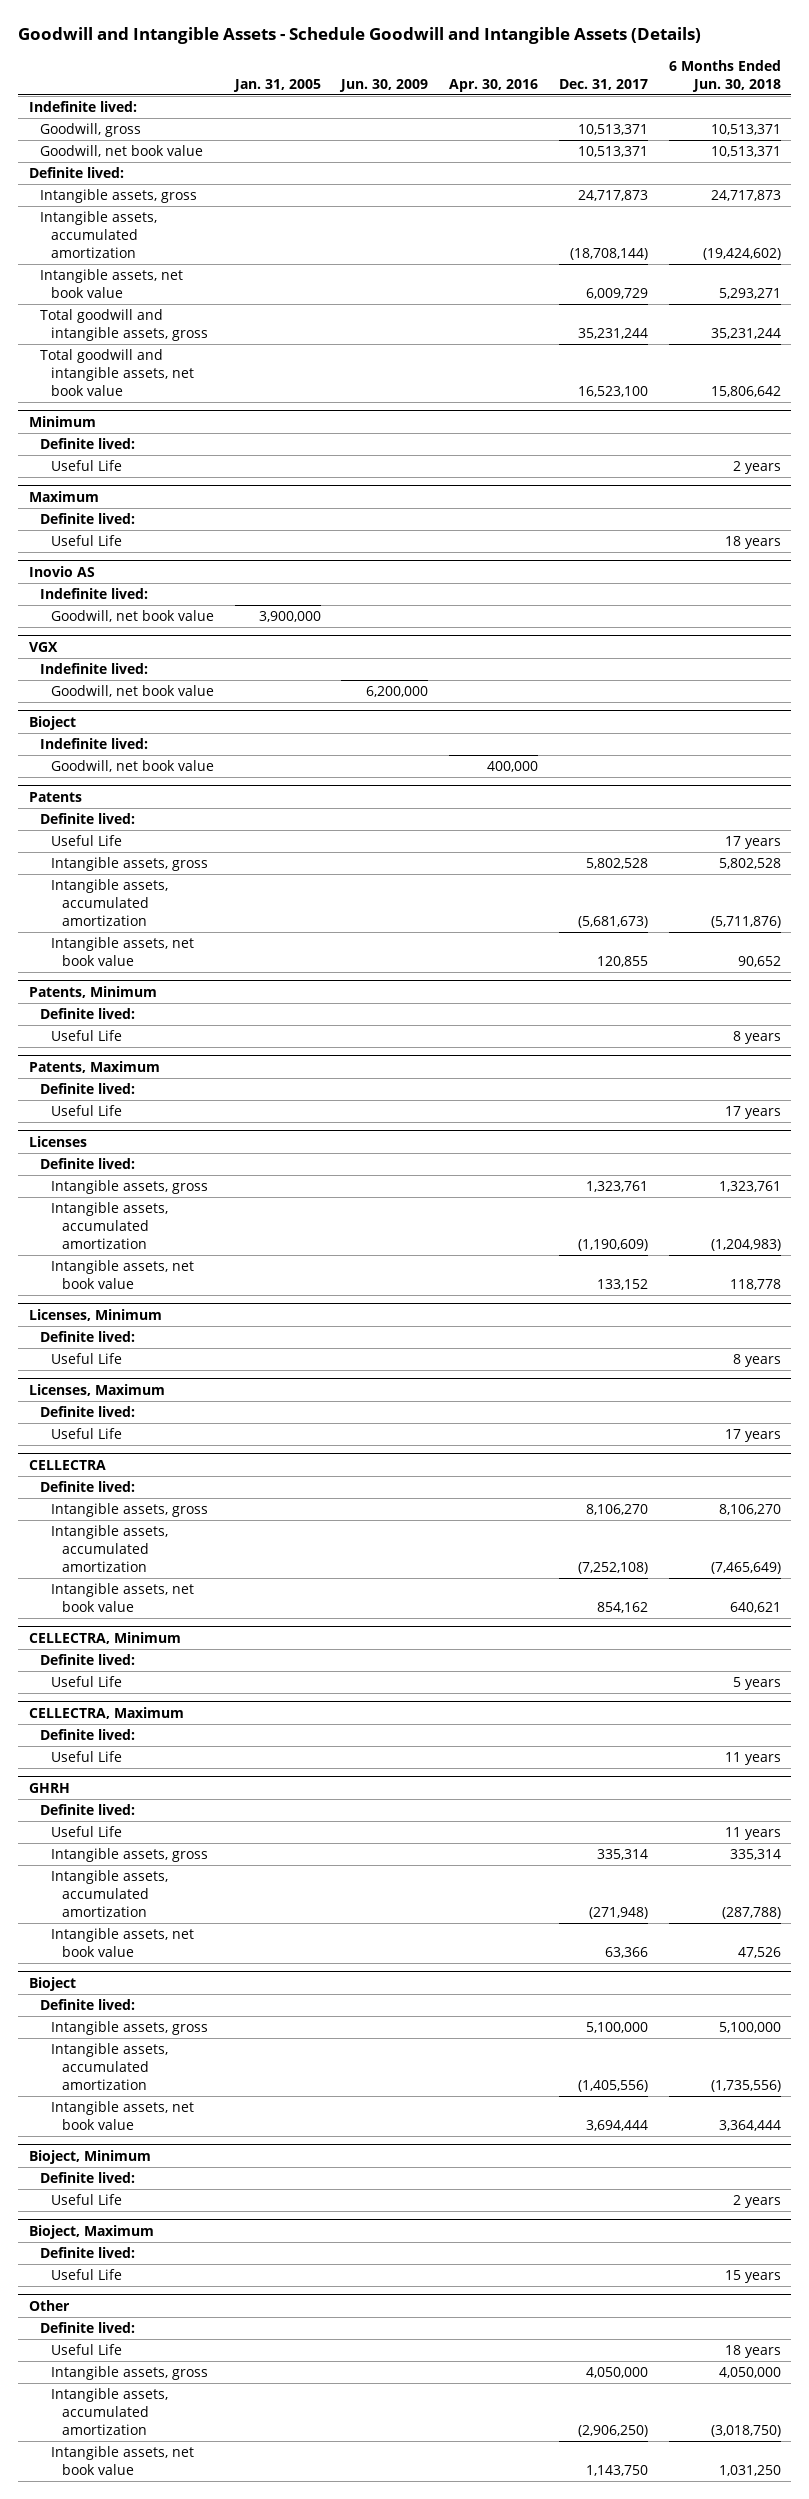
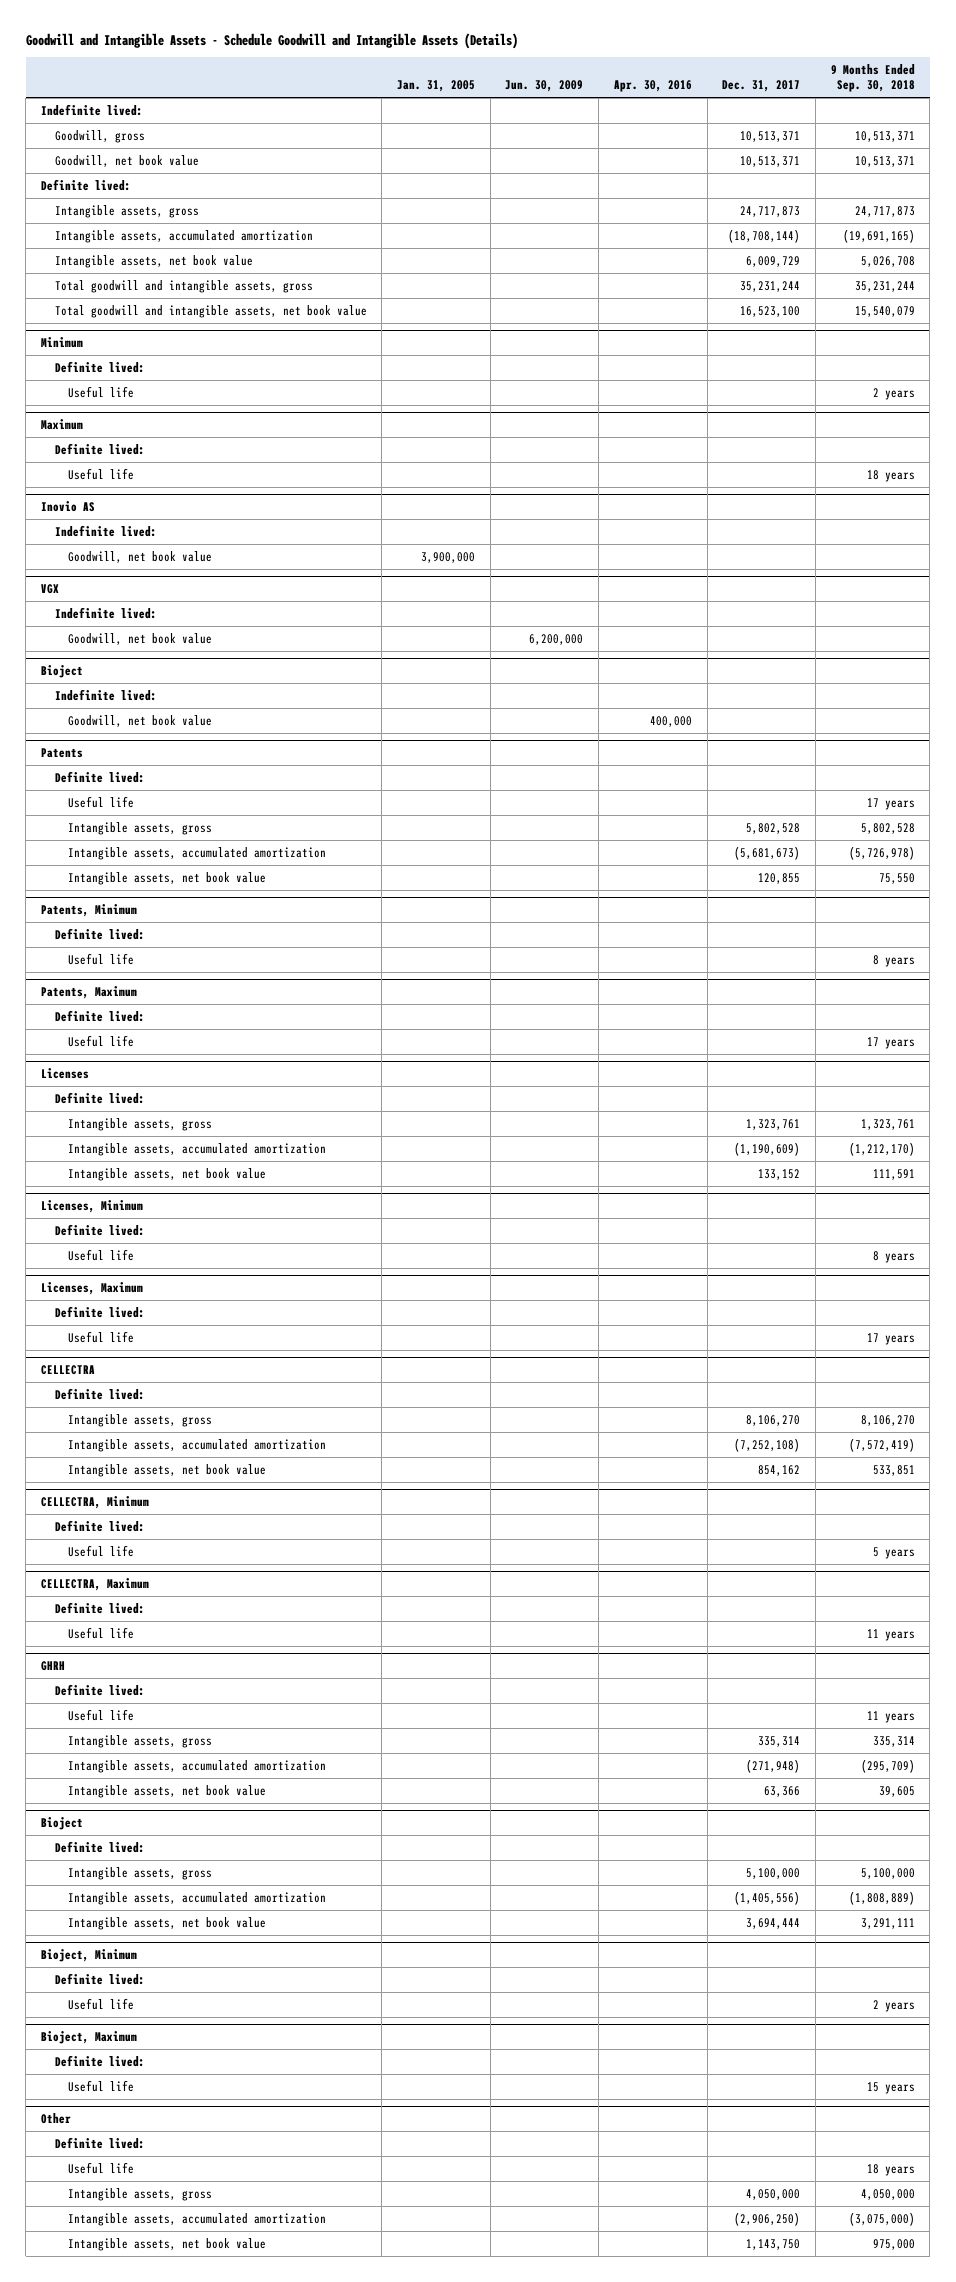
- | Jan. 31, 2005 | Jun. 30, 2009 | Apr. 30, 2016 | Dec. 31, 2017 | 6 Months Ended Jun. 30, 2018
+ | Jan. 31, 2005 | Jun. 30, 2009 | Apr. 30, 2016 | Dec. 31, 2017 | 9 Months Ended Sep. 30, 2018
@ Minimum
- Useful Life | | | | | 2 years
+ Useful life | | | | | 2 years
@ Maximum
- Useful Life | | | | | 18 years
+ Useful life | | | | | 18 years
@ Patents
- Useful Life | | | | | 17 years
+ Useful life | | | | | 17 years
@ Patents, Minimum
- Useful Life | | | | | 8 years
+ Useful life | | | | | 8 years
@ Patents, Maximum
- Useful Life | | | | | 17 years
+ Useful life | | | | | 17 years
@ Licenses, Minimum
- Useful Life | | | | | 8 years
+ Useful life | | | | | 8 years
@ Licenses, Maximum
- Useful Life | | | | | 17 years
+ Useful life | | | | | 17 years
@ CELLECTRA, Minimum
- Useful Life | | | | | 5 years
+ Useful life | | | | | 5 years
@ CELLECTRA, Maximum
- Useful Life | | | | | 11 years
+ Useful life | | | | | 11 years
@ GHRH
- Useful Life | | | | | 11 years
+ Useful life | | | | | 11 years
@ Bioject, Minimum
- Useful Life | | | | | 2 years
+ Useful life | | | | | 2 years
@ Bioject, Maximum
- Useful Life | | | | | 15 years
+ Useful life | | | | | 15 years
@ Other
- Useful Life | | | | | 18 years
+ Useful life | | | | | 18 years

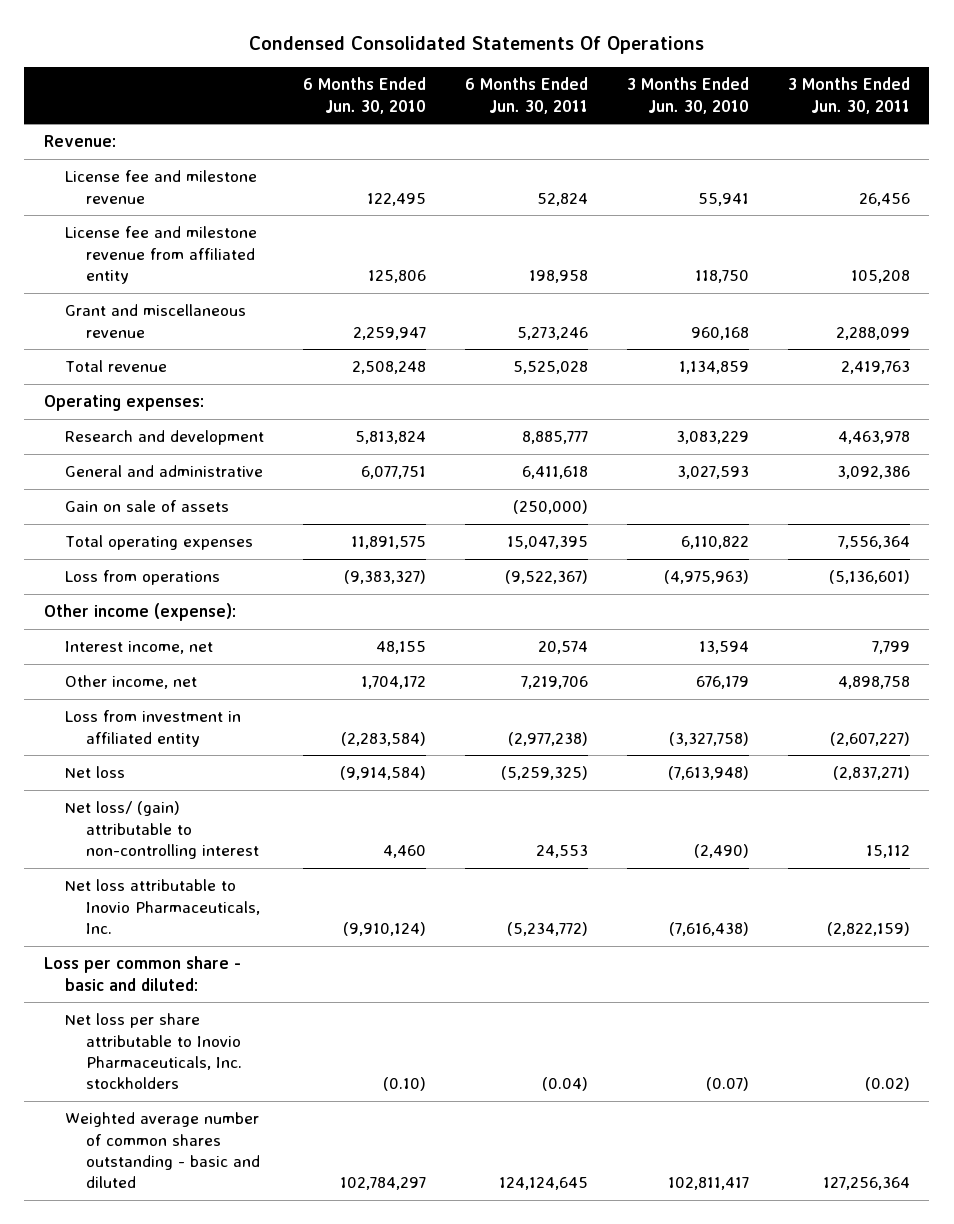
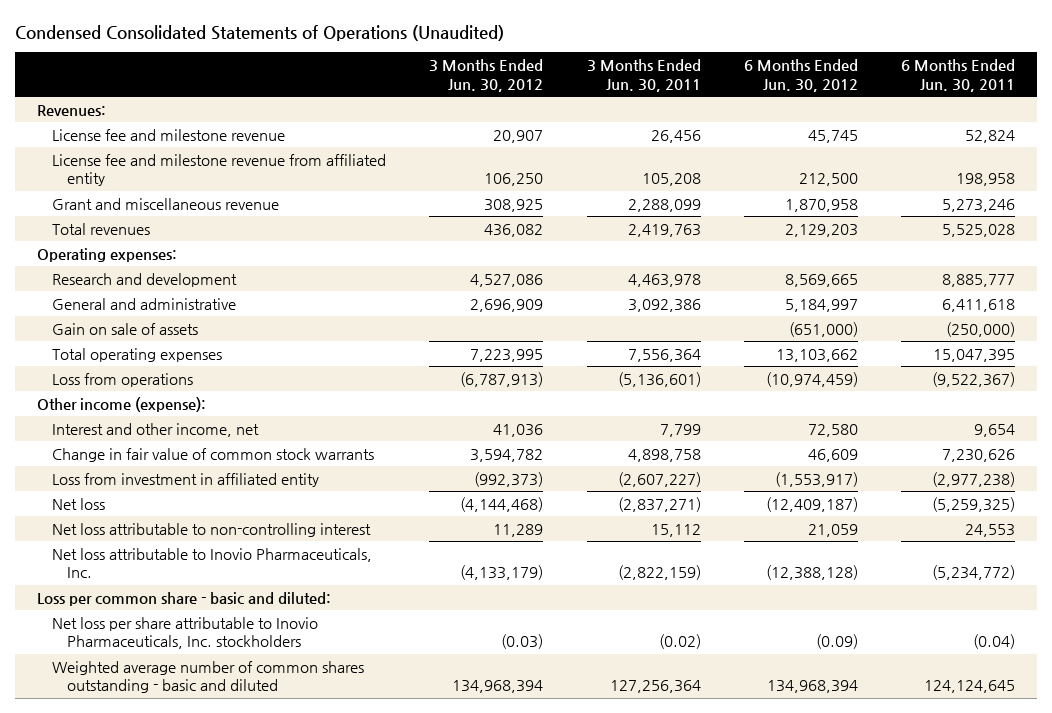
- Condensed Consolidated Statements Of Operations
+ Condensed Consolidated Statements of Operations (Unaudited)
- | 6 Months Ended Jun. 30, 2010 | 6 Months Ended Jun. 30, 2011 | 3 Months Ended Jun. 30, 2010 | 3 Months Ended Jun. 30, 2011
+ | 3 Months Ended Jun. 30, 2012 | 3 Months Ended Jun. 30, 2011 | 6 Months Ended Jun. 30, 2012 | 6 Months Ended Jun. 30, 2011
- Revenue:
+ Revenues:
- Total revenue | 2,508,248 | 5,525,028 | 1,134,859 | 2,419,763
+ Total revenues | 436,082 | 2,419,763 | 2,129,203 | 5,525,028
- Interest income, net | 48,155 | 20,574 | 13,594 | 7,799
- Other income, net | 1,704,172 | 7,219,706 | 676,179 | 4,898,758
+ Interest and other income, net | 41,036 | 7,799 | 72,580 | 9,654
+ Change in fair value of common stock warrants | 3,594,782 | 4,898,758 | 46,609 | 7,230,626
- Net loss/ (gain) attributable to non-controlling interest | 4,460 | 24,553 | (2,490) | 15,112
+ Net loss attributable to non-controlling interest | 11,289 | 15,112 | 21,059 | 24,553

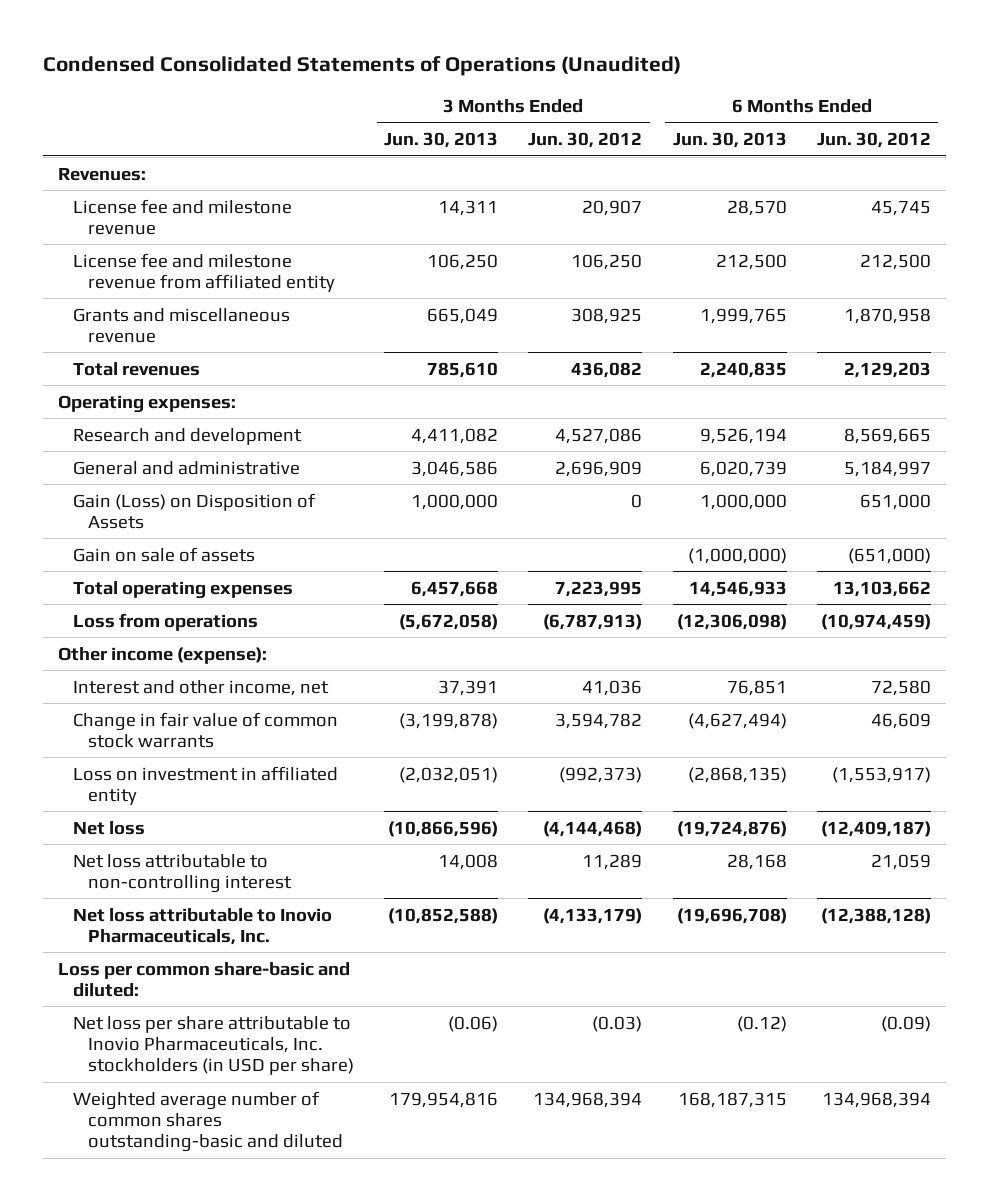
- | 3 Months Ended Jun. 30, 2012 | 3 Months Ended Jun. 30, 2011 | 6 Months Ended Jun. 30, 2012 | 6 Months Ended Jun. 30, 2011
+ | 3 Months Ended Jun. 30, 2013 | 3 Months Ended Jun. 30, 2012 | 6 Months Ended Jun. 30, 2013 | 6 Months Ended Jun. 30, 2012
- Grant and miscellaneous revenue | 308,925 | 2,288,099 | 1,870,958 | 5,273,246
+ Grants and miscellaneous revenue | 665,049 | 308,925 | 1,999,765 | 1,870,958
+ Gain (Loss) on Disposition of Assets | 1,000,000 | 0 | 1,000,000 | 651,000
- Loss from investment in affiliated entity | (992,373) | (2,607,227) | (1,553,917) | (2,977,238)
+ Loss on investment in affiliated entity | (2,032,051) | (992,373) | (2,868,135) | (1,553,917)
- Loss per common share - basic and diluted:
- Net loss per share attributable to Inovio Pharmaceuticals, Inc. stockholders | (0.03) | (0.02) | (0.09) | (0.04)
- Weighted average number of common shares outstanding - basic and diluted | 134,968,394 | 127,256,364 | 134,968,394 | 124,124,645
+ Loss per common share-basic and diluted:
+ Net loss per share attributable to Inovio Pharmaceuticals, Inc. stockholders (in USD per share) | (0.06) | (0.03) | (0.12) | (0.09)
+ Weighted average number of common shares outstanding-basic and diluted | 179,954,816 | 134,968,394 | 168,187,315 | 134,968,394

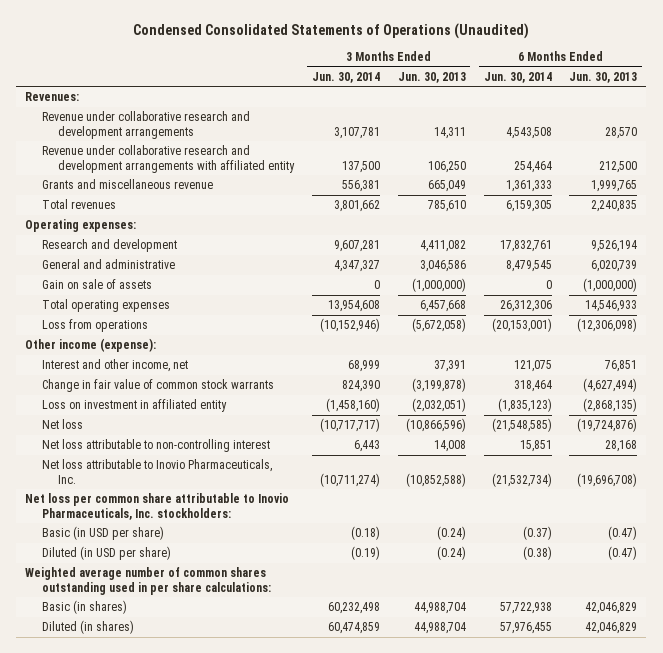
- | 3 Months Ended Jun. 30, 2013 | 3 Months Ended Jun. 30, 2012 | 6 Months Ended Jun. 30, 2013 | 6 Months Ended Jun. 30, 2012
+ | 3 Months Ended Jun. 30, 2014 | 3 Months Ended Jun. 30, 2013 | 6 Months Ended Jun. 30, 2014 | 6 Months Ended Jun. 30, 2013
- License fee and milestone revenue | 14,311 | 20,907 | 28,570 | 45,745
- License fee and milestone revenue from affiliated entity | 106,250 | 106,250 | 212,500 | 212,500
+ Revenue under collaborative research and development arrangements | 3,107,781 | 14,311 | 4,543,508 | 28,570
+ Revenue under collaborative research and development arrangements with affiliated entity | 137,500 | 106,250 | 254,464 | 212,500
- Gain (Loss) on Disposition of Assets | 1,000,000 | 0 | 1,000,000 | 651,000
- Gain on sale of assets | | | (1,000,000) | (651,000)
+ Gain on sale of assets | 0 | (1,000,000) | 0 | (1,000,000)
- Loss per common share-basic and diluted:
- Net loss per share attributable to Inovio Pharmaceuticals, Inc. stockholders (in USD per share) | (0.06) | (0.03) | (0.12) | (0.09)
- Weighted average number of common shares outstanding-basic and diluted | 179,954,816 | 134,968,394 | 168,187,315 | 134,968,394
+ Net loss per common share attributable to Inovio Pharmaceuticals, Inc. stockholders:
+ Basic (in USD per share) | (0.18) | (0.24) | (0.37) | (0.47)
+ Diluted (in USD per share) | (0.19) | (0.24) | (0.38) | (0.47)
+ Weighted average number of common shares outstanding used in per share calculations:
+ Basic (in shares) | 60,232,498 | 44,988,704 | 57,722,938 | 42,046,829
+ Diluted (in shares) | 60,474,859 | 44,988,704 | 57,976,455 | 42,046,829

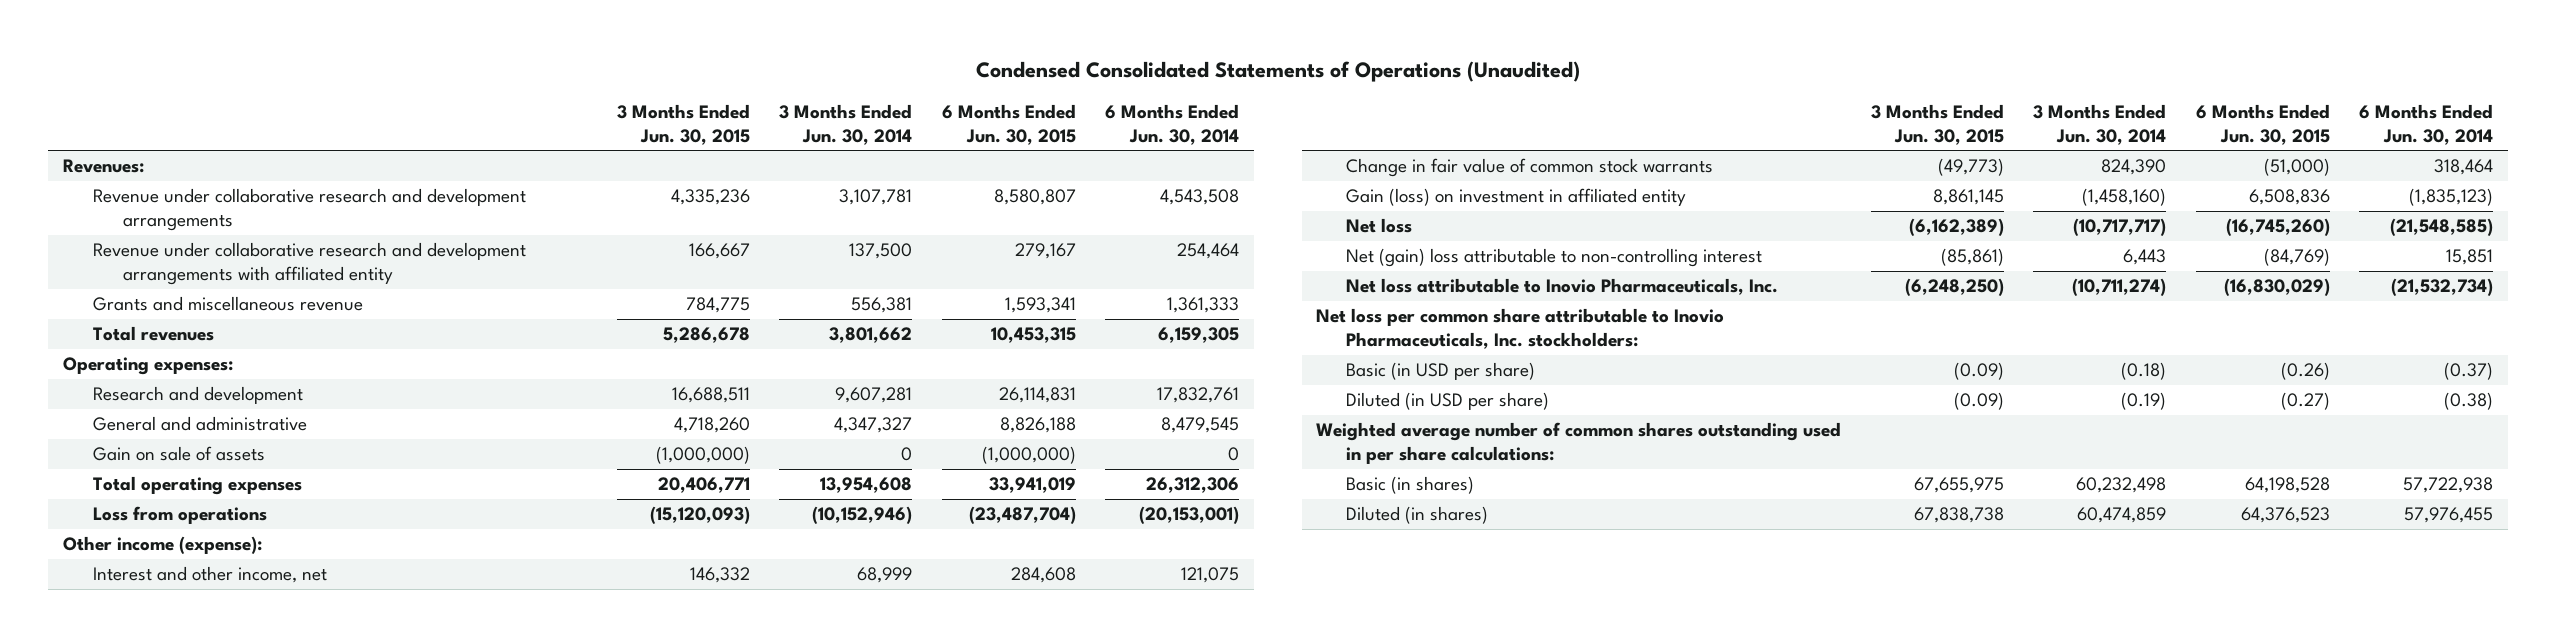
- | 3 Months Ended Jun. 30, 2014 | 3 Months Ended Jun. 30, 2013 | 6 Months Ended Jun. 30, 2014 | 6 Months Ended Jun. 30, 2013
+ | 3 Months Ended Jun. 30, 2015 | 3 Months Ended Jun. 30, 2014 | 6 Months Ended Jun. 30, 2015 | 6 Months Ended Jun. 30, 2014
- Loss on investment in affiliated entity | (1,458,160) | (2,032,051) | (1,835,123) | (2,868,135)
+ Gain (loss) on investment in affiliated entity | 8,861,145 | (1,458,160) | 6,508,836 | (1,835,123)
- Net loss attributable to non-controlling interest | 6,443 | 14,008 | 15,851 | 28,168
+ Net (gain) loss attributable to non-controlling interest | (85,861) | 6,443 | (84,769) | 15,851

